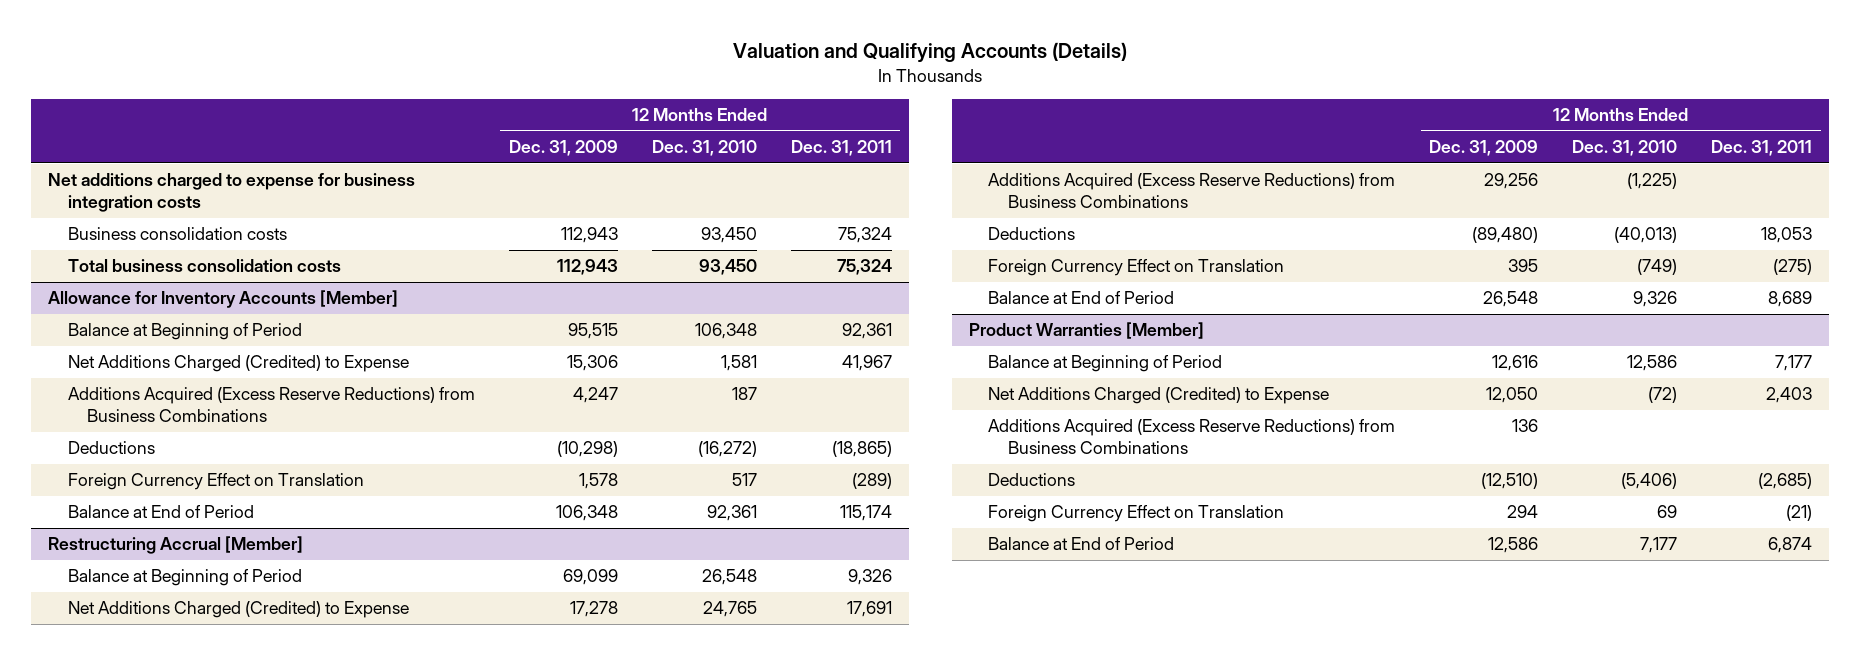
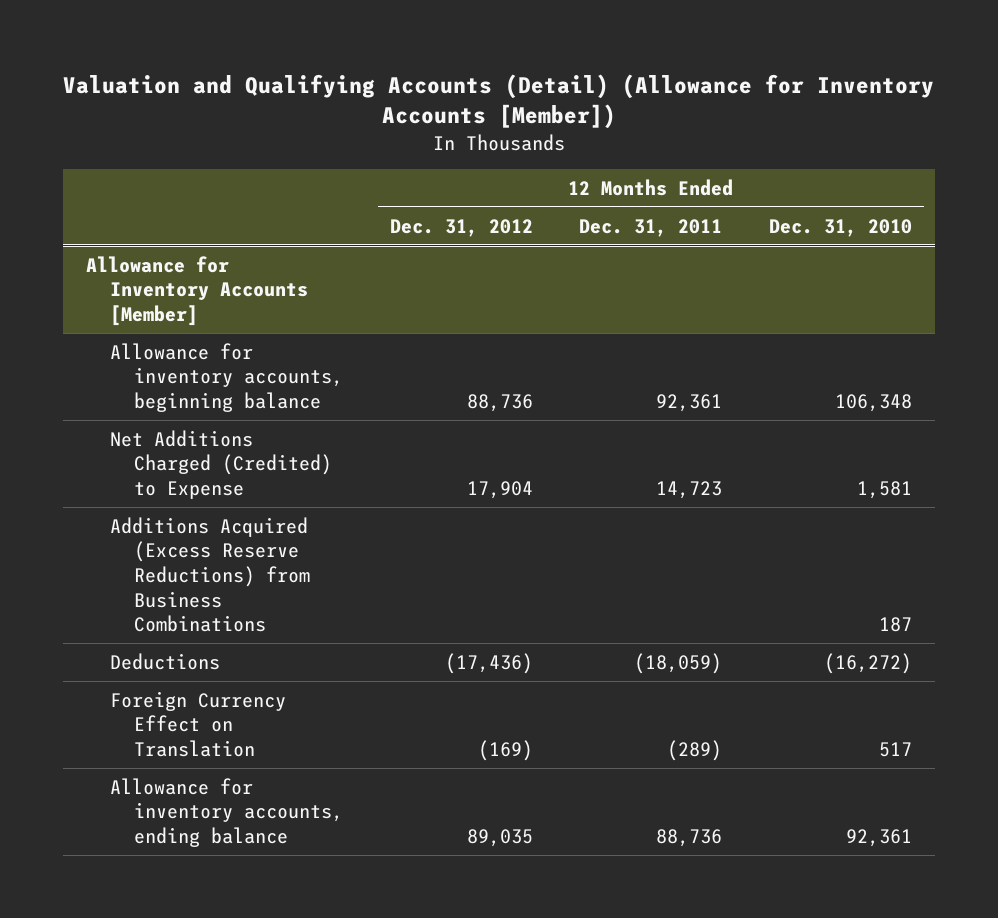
- Valuation and Qualifying Accounts (Details)
+ Valuation and Qualifying Accounts (Detail) (Allowance for Inventory Accounts [Member])
- | 12 Months Ended Dec. 31, 2009 | 12 Months Ended Dec. 31, 2010 | 12 Months Ended Dec. 31, 2011
+ | 12 Months Ended Dec. 31, 2012 | 12 Months Ended Dec. 31, 2011 | 12 Months Ended Dec. 31, 2010
- Net additions charged to expense for business integration costs
- Business consolidation costs | 112,943 | 93,450 | 75,324
- Total business consolidation costs | 112,943 | 93,450 | 75,324
@ Allowance for Inventory Accounts [Member]
- Balance at Beginning of Period | 95,515 | 106,348 | 92,361
- Net Additions Charged (Credited) to Expense | 15,306 | 1,581 | 41,967
+ Allowance for inventory accounts, beginning balance | 88,736 | 92,361 | 106,348
+ Net Additions Charged (Credited) to Expense | 17,904 | 14,723 | 1,581
- Deductions | (10,298) | (16,272) | (18,865)
+ Deductions | (17,436) | (18,059) | (16,272)
- Balance at End of Period | 106,348 | 92,361 | 115,174
- Restructuring Accrual [Member]
- Balance at Beginning of Period | 69,099 | 26,548 | 9,326
- Net Additions Charged (Credited) to Expense | 17,278 | 24,765 | 17,691
- Additions Acquired (Excess Reserve Reductions) from Business Combinations | 29,256 | (1,225) |
- Deductions | (89,480) | (40,013) | 18,053
- Foreign Currency Effect on Translation | 395 | (749) | (275)
- Balance at End of Period | 26,548 | 9,326 | 8,689
- Product Warranties [Member]
- Balance at Beginning of Period | 12,616 | 12,586 | 7,177
- Net Additions Charged (Credited) to Expense | 12,050 | (72) | 2,403
- Additions Acquired (Excess Reserve Reductions) from Business Combinations | 136 | |
- Deductions | (12,510) | (5,406) | (2,685)
- Foreign Currency Effect on Translation | 294 | 69 | (21)
- Balance at End of Period | 12,586 | 7,177 | 6,874
@ Allowance for Inventory Accounts [Member]
+ Allowance for inventory accounts, ending balance | 89,035 | 88,736 | 92,361

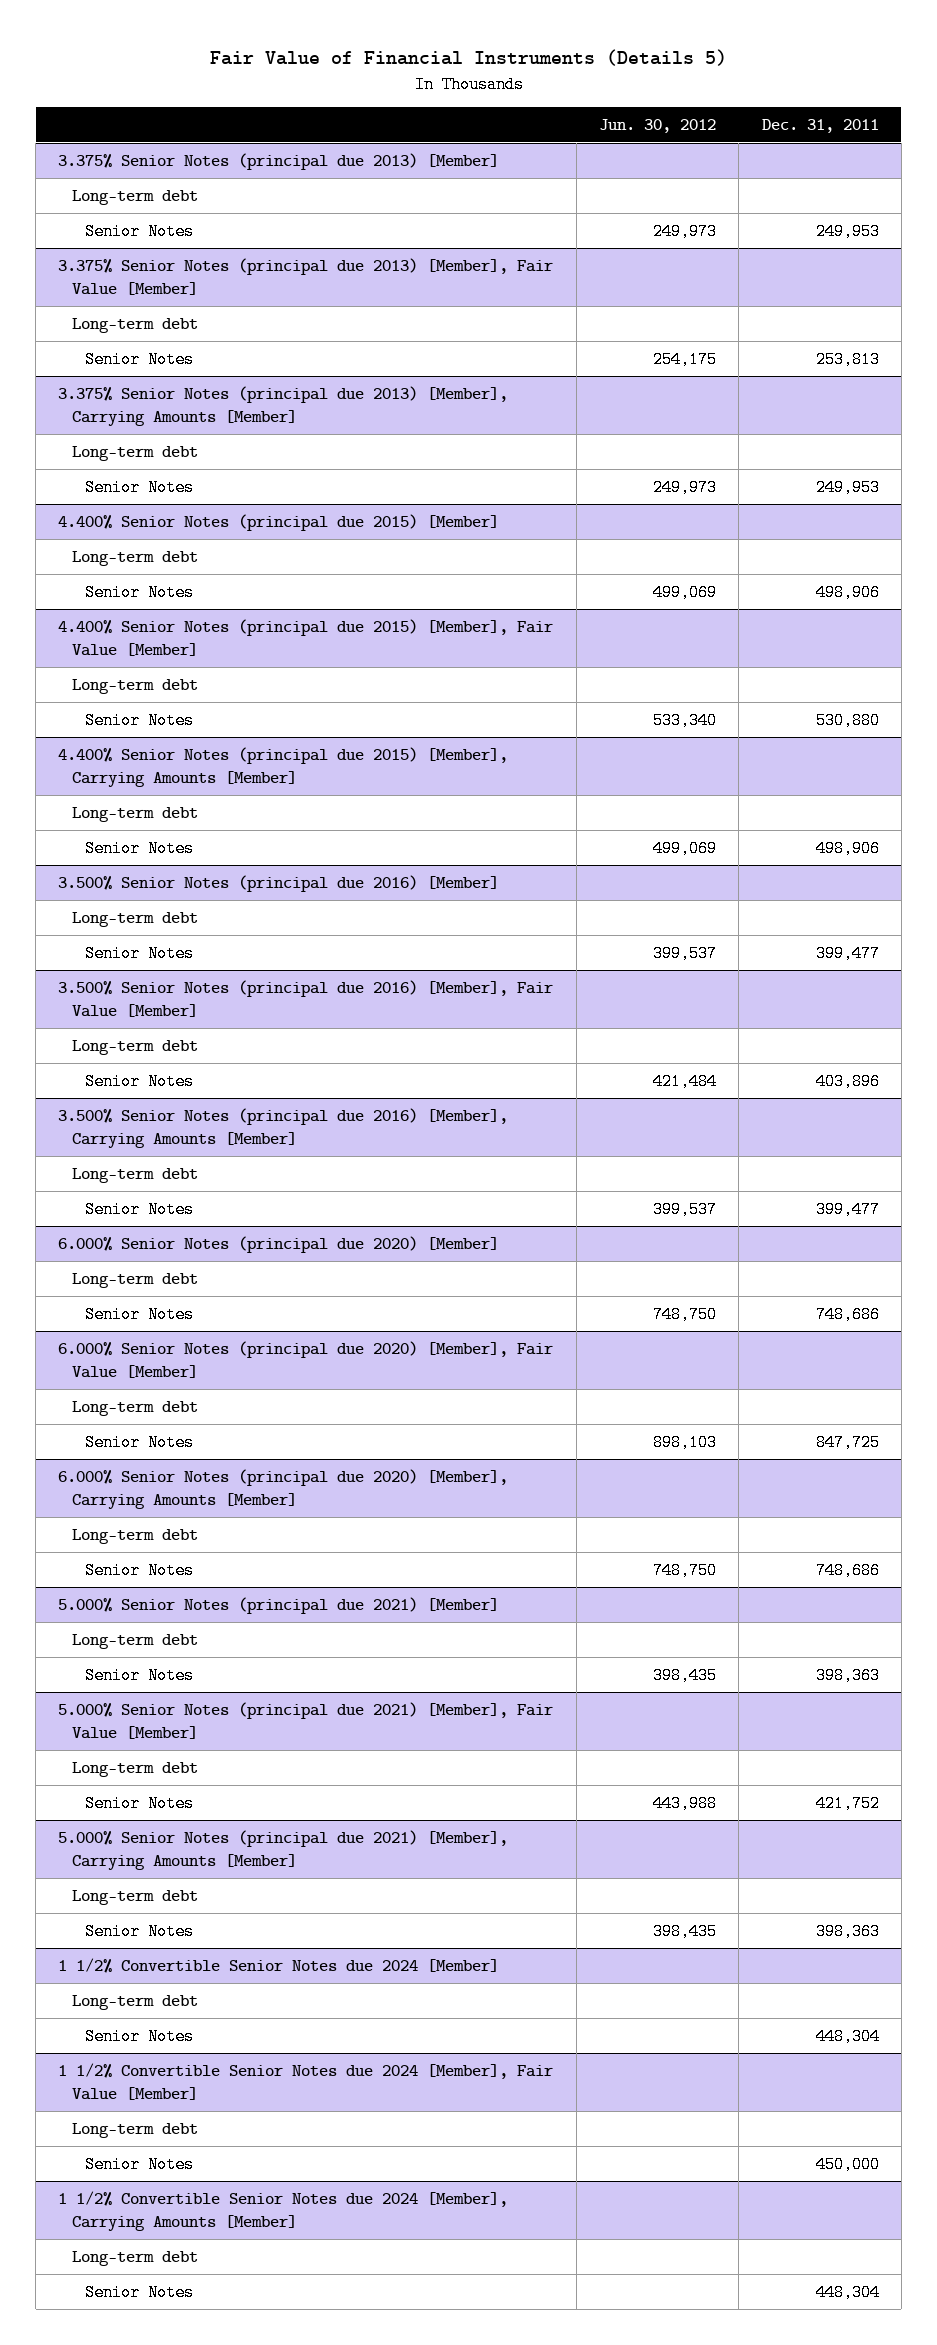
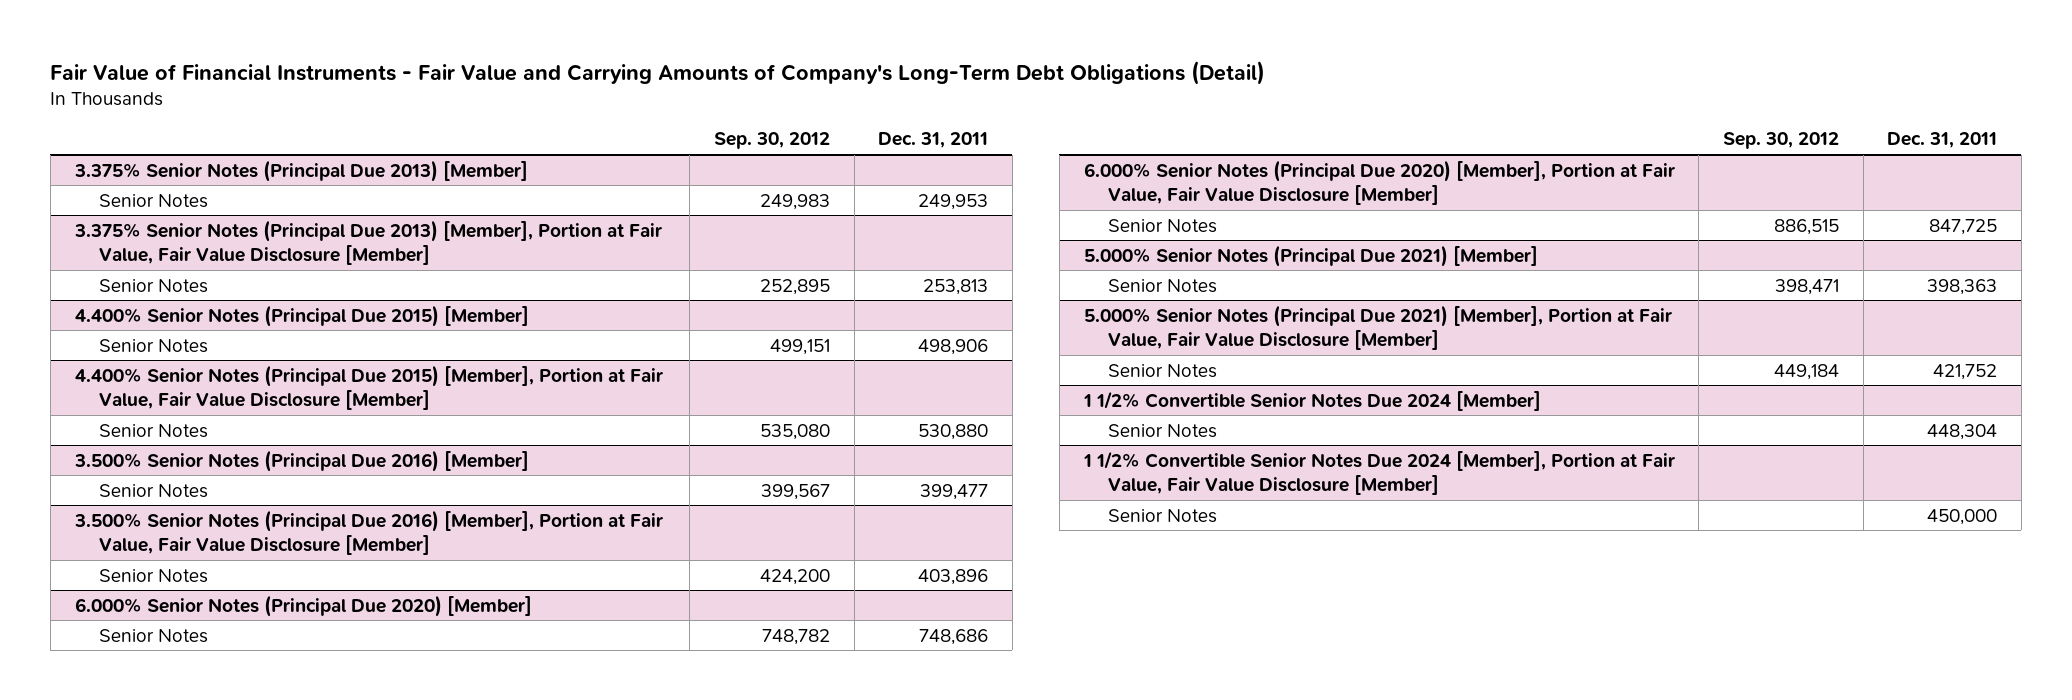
- Fair Value of Financial Instruments (Details 5)
+ Fair Value of Financial Instruments - Fair Value and Carrying Amounts of Company's Long-Term Debt Obligations (Detail)
- | Jun. 30, 2012 | Dec. 31, 2011
+ | Sep. 30, 2012 | Dec. 31, 2011
- 3.375% Senior Notes (principal due 2013) [Member]
- Long-term debt
+ 3.375% Senior Notes (Principal Due 2013) [Member]
- 3.375% Senior Notes (principal due 2013) [Member], Fair Value [Member]
- Long-term debt
+ 3.375% Senior Notes (Principal Due 2013) [Member], Portion at Fair Value, Fair Value Disclosure [Member]
- 3.375% Senior Notes (principal due 2013) [Member], Carrying Amounts [Member]
- Long-term debt
- Senior Notes | 249,973 | 249,953
- 4.400% Senior Notes (principal due 2015) [Member]
- Long-term debt
+ 4.400% Senior Notes (Principal Due 2015) [Member]
- 4.400% Senior Notes (principal due 2015) [Member], Fair Value [Member]
- Long-term debt
+ 4.400% Senior Notes (Principal Due 2015) [Member], Portion at Fair Value, Fair Value Disclosure [Member]
- 4.400% Senior Notes (principal due 2015) [Member], Carrying Amounts [Member]
- Long-term debt
- Senior Notes | 499,069 | 498,906
- 3.500% Senior Notes (principal due 2016) [Member]
- Long-term debt
+ 3.500% Senior Notes (Principal Due 2016) [Member]
- 3.500% Senior Notes (principal due 2016) [Member], Fair Value [Member]
- Long-term debt
+ 3.500% Senior Notes (Principal Due 2016) [Member], Portion at Fair Value, Fair Value Disclosure [Member]
- 3.500% Senior Notes (principal due 2016) [Member], Carrying Amounts [Member]
- Long-term debt
- Senior Notes | 399,537 | 399,477
- 6.000% Senior Notes (principal due 2020) [Member]
- Long-term debt
+ 6.000% Senior Notes (Principal Due 2020) [Member]
- 6.000% Senior Notes (principal due 2020) [Member], Fair Value [Member]
- Long-term debt
+ 6.000% Senior Notes (Principal Due 2020) [Member], Portion at Fair Value, Fair Value Disclosure [Member]
- 6.000% Senior Notes (principal due 2020) [Member], Carrying Amounts [Member]
- Long-term debt
- Senior Notes | 748,750 | 748,686
- 5.000% Senior Notes (principal due 2021) [Member]
- Long-term debt
+ 5.000% Senior Notes (Principal Due 2021) [Member]
- 5.000% Senior Notes (principal due 2021) [Member], Fair Value [Member]
- Long-term debt
+ 5.000% Senior Notes (Principal Due 2021) [Member], Portion at Fair Value, Fair Value Disclosure [Member]
- 5.000% Senior Notes (principal due 2021) [Member], Carrying Amounts [Member]
- Long-term debt
- Senior Notes | 398,435 | 398,363
- 1 1/2% Convertible Senior Notes due 2024 [Member]
- Long-term debt
+ 1 1/2% Convertible Senior Notes Due 2024 [Member]
- 1 1/2% Convertible Senior Notes due 2024 [Member], Fair Value [Member]
- Long-term debt
+ 1 1/2% Convertible Senior Notes Due 2024 [Member], Portion at Fair Value, Fair Value Disclosure [Member]
- 1 1/2% Convertible Senior Notes due 2024 [Member], Carrying Amounts [Member]
- Long-term debt
- Senior Notes | | 448,304

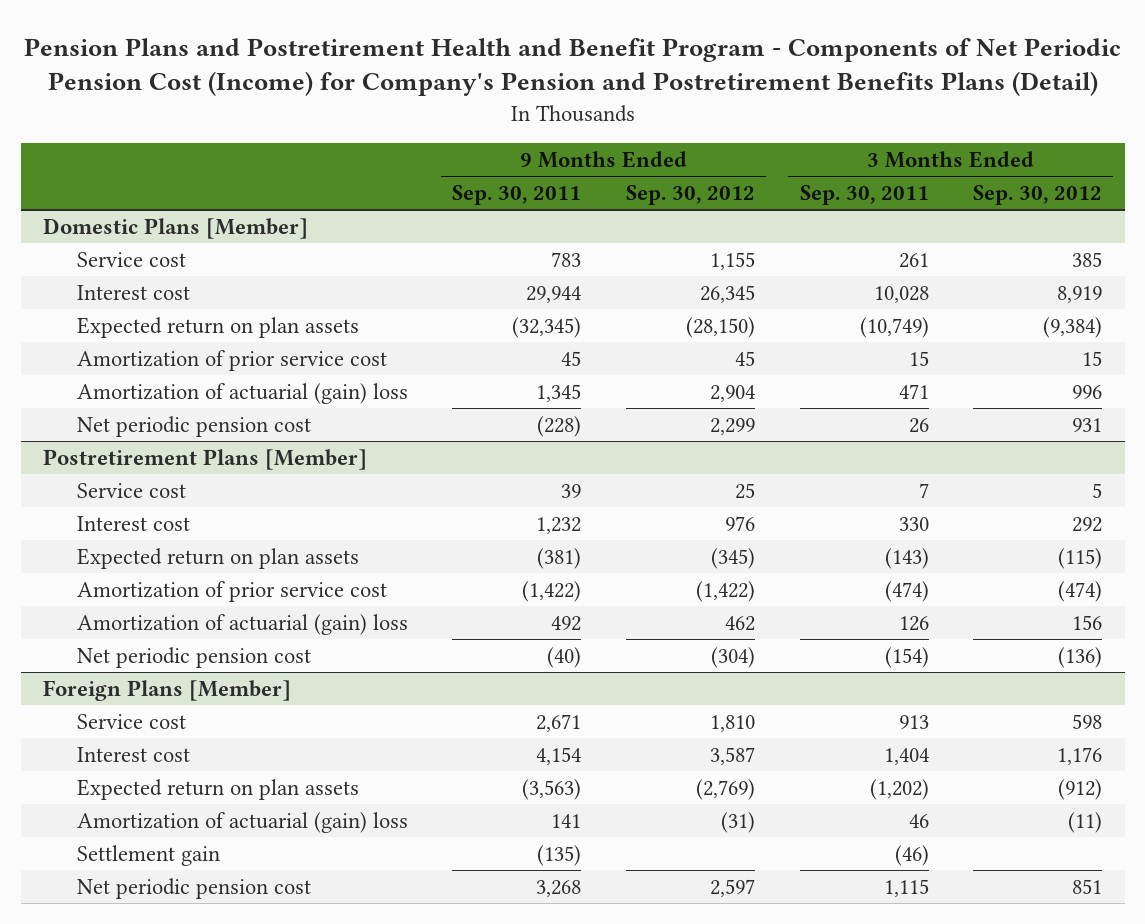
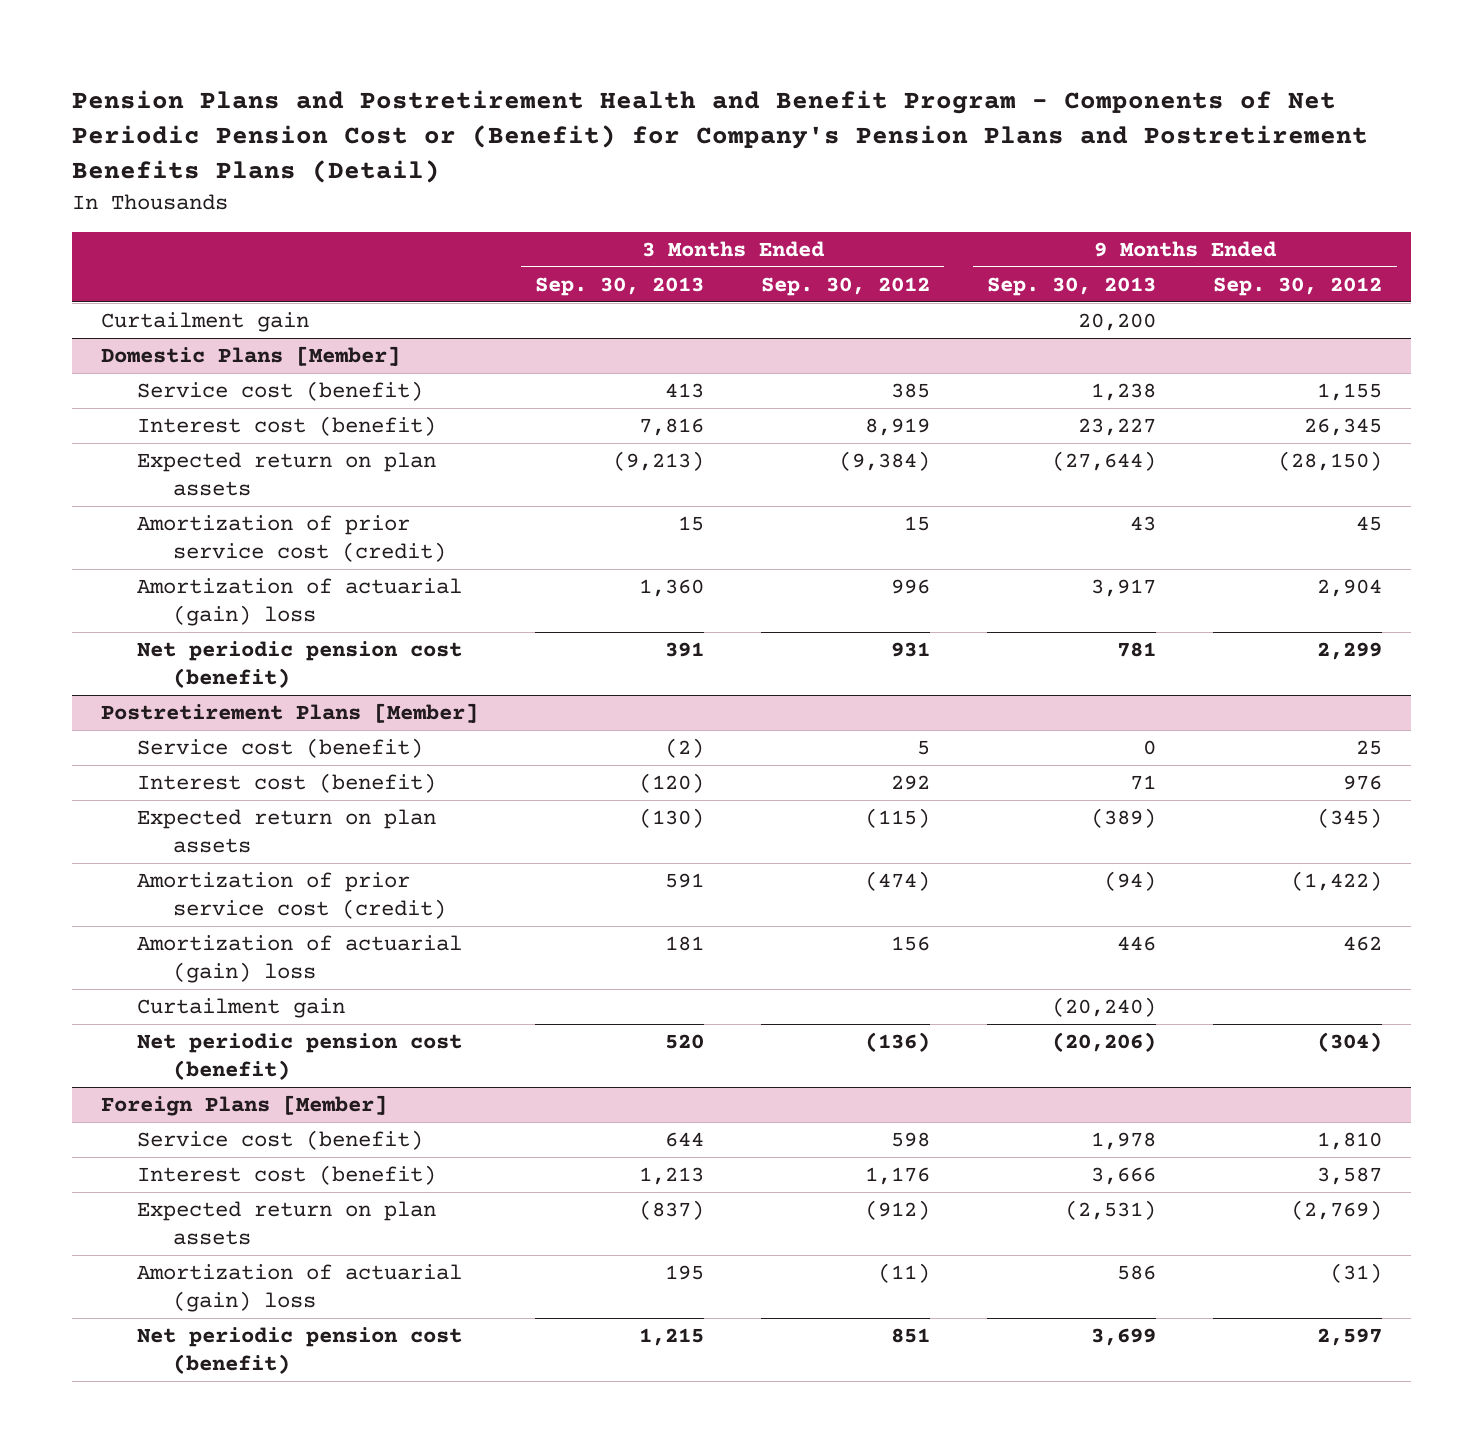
- Pension Plans and Postretirement Health and Benefit Program - Components of Net Periodic Pension Cost (Income) for Company's Pension and Postretirement Benefits Plans (Detail)
+ Pension Plans and Postretirement Health and Benefit Program - Components of Net Periodic Pension Cost or (Benefit) for Company's Pension Plans and Postretirement Benefits Plans (Detail)
- | 9 Months Ended Sep. 30, 2011 | 9 Months Ended Sep. 30, 2012 | 3 Months Ended Sep. 30, 2011 | 3 Months Ended Sep. 30, 2012
+ | 3 Months Ended Sep. 30, 2013 | 3 Months Ended Sep. 30, 2012 | 9 Months Ended Sep. 30, 2013 | 9 Months Ended Sep. 30, 2012
+ Curtailment gain | | | 20,200 |
@ Domestic Plans [Member]
- Service cost | 783 | 1,155 | 261 | 385
- Interest cost | 29,944 | 26,345 | 10,028 | 8,919
+ Service cost (benefit) | 413 | 385 | 1,238 | 1,155
+ Interest cost (benefit) | 7,816 | 8,919 | 23,227 | 26,345
- Amortization of prior service cost | 45 | 45 | 15 | 15
+ Amortization of prior service cost (credit) | 15 | 15 | 43 | 45
- Net periodic pension cost | (228) | 2,299 | 26 | 931
+ Net periodic pension cost (benefit) | 391 | 931 | 781 | 2,299
@ Postretirement Plans [Member]
- Service cost | 39 | 25 | 7 | 5
- Interest cost | 1,232 | 976 | 330 | 292
+ Service cost (benefit) | (2) | 5 | 0 | 25
+ Interest cost (benefit) | (120) | 292 | 71 | 976
- Amortization of prior service cost | (1,422) | (1,422) | (474) | (474)
+ Amortization of prior service cost (credit) | 591 | (474) | (94) | (1,422)
- Net periodic pension cost | (40) | (304) | (154) | (136)
+ Curtailment gain | | | (20,240) |
+ Net periodic pension cost (benefit) | 520 | (136) | (20,206) | (304)
@ Foreign Plans [Member]
- Service cost | 2,671 | 1,810 | 913 | 598
- Interest cost | 4,154 | 3,587 | 1,404 | 1,176
+ Service cost (benefit) | 644 | 598 | 1,978 | 1,810
+ Interest cost (benefit) | 1,213 | 1,176 | 3,666 | 3,587
- Settlement gain | (135) | | (46) |
- Net periodic pension cost | 3,268 | 2,597 | 1,115 | 851
+ Net periodic pension cost (benefit) | 1,215 | 851 | 3,699 | 2,597

